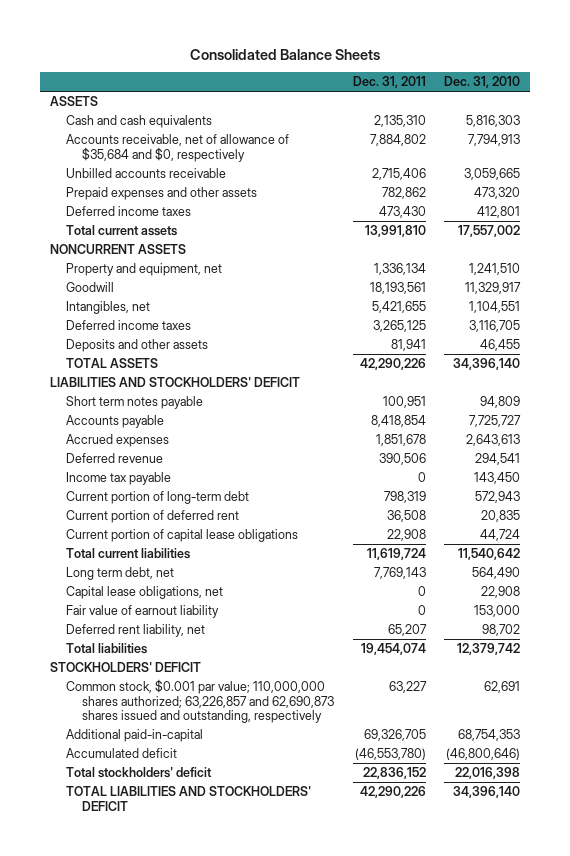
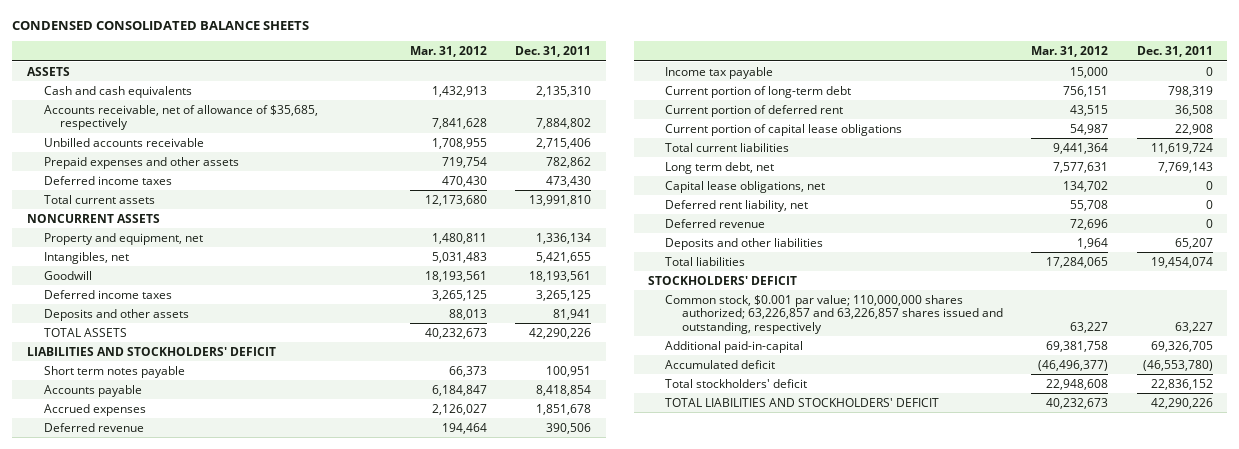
- Consolidated Balance Sheets
+ CONDENSED CONSOLIDATED BALANCE SHEETS
- | Dec. 31, 2011 | Dec. 31, 2010
+ | Mar. 31, 2012 | Dec. 31, 2011
- Accounts receivable, net of allowance of $35,684 and $0, respectively | 7,884,802 | 7,794,913
+ Accounts receivable, net of allowance of $35,685, respectively | 7,841,628 | 7,884,802
moved down: Goodwill | 18,193,561 | 18,193,561
- Fair value of earnout liability | 0 | 153,000
- Deferred rent liability, net | 65,207 | 98,702
+ Deferred rent liability, net | 55,708 | 0
+ Deferred revenue | 72,696 | 0
+ Deposits and other liabilities | 1,964 | 65,207
- Common stock, $0.001 par value; 110,000,000 shares authorized; 63,226,857 and 62,690,873 shares issued and outstanding, respectively | 63,227 | 62,691
+ Common stock, $0.001 par value; 110,000,000 shares authorized; 63,226,857 and 63,226,857 shares issued and outstanding, respectively | 63,227 | 63,227

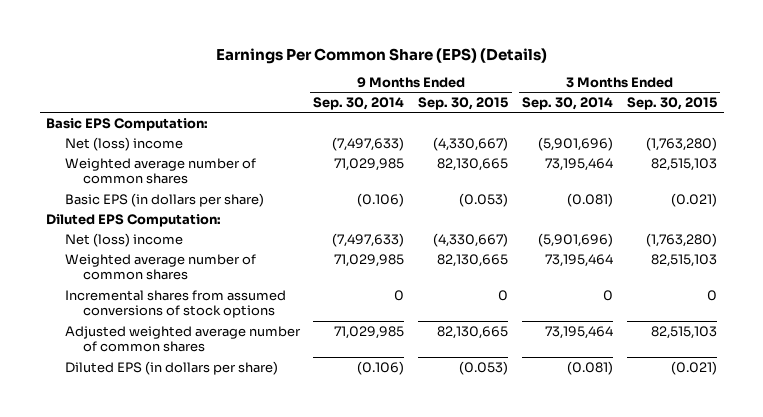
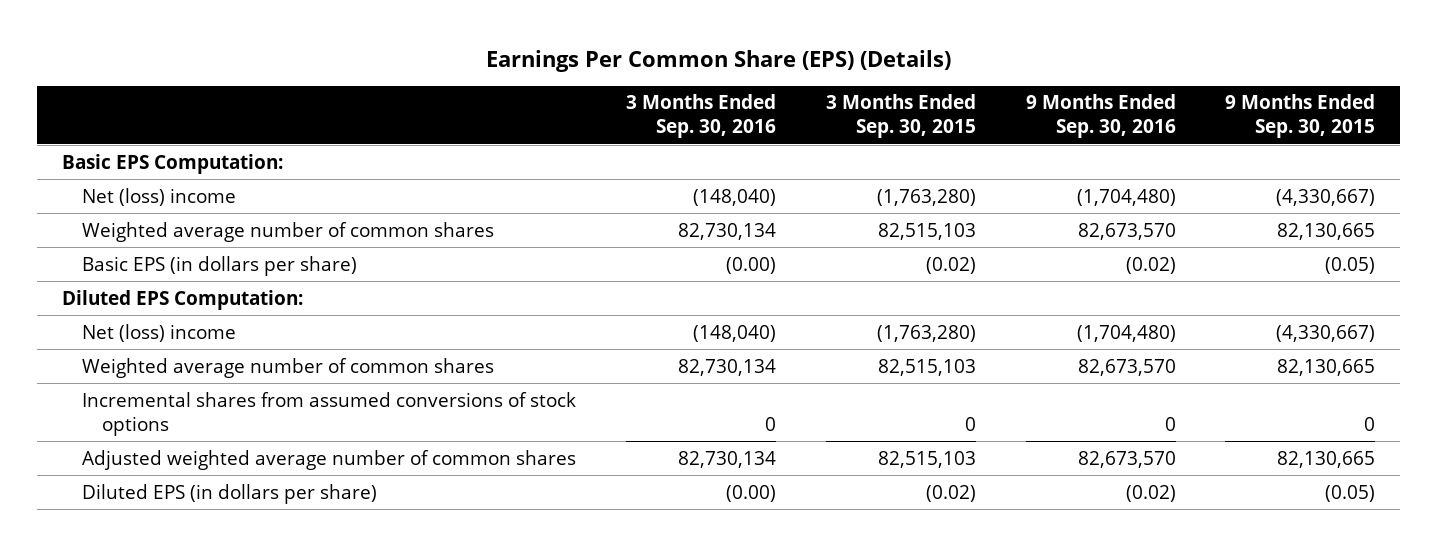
- | 9 Months Ended Sep. 30, 2014 | 9 Months Ended Sep. 30, 2015 | 3 Months Ended Sep. 30, 2014 | 3 Months Ended Sep. 30, 2015
+ | 3 Months Ended Sep. 30, 2016 | 3 Months Ended Sep. 30, 2015 | 9 Months Ended Sep. 30, 2016 | 9 Months Ended Sep. 30, 2015
- Basic EPS (in dollars per share) | (0.106) | (0.053) | (0.081) | (0.021)
+ Basic EPS (in dollars per share) | (0.00) | (0.02) | (0.02) | (0.05)
- Diluted EPS (in dollars per share) | (0.106) | (0.053) | (0.081) | (0.021)
+ Diluted EPS (in dollars per share) | (0.00) | (0.02) | (0.02) | (0.05)

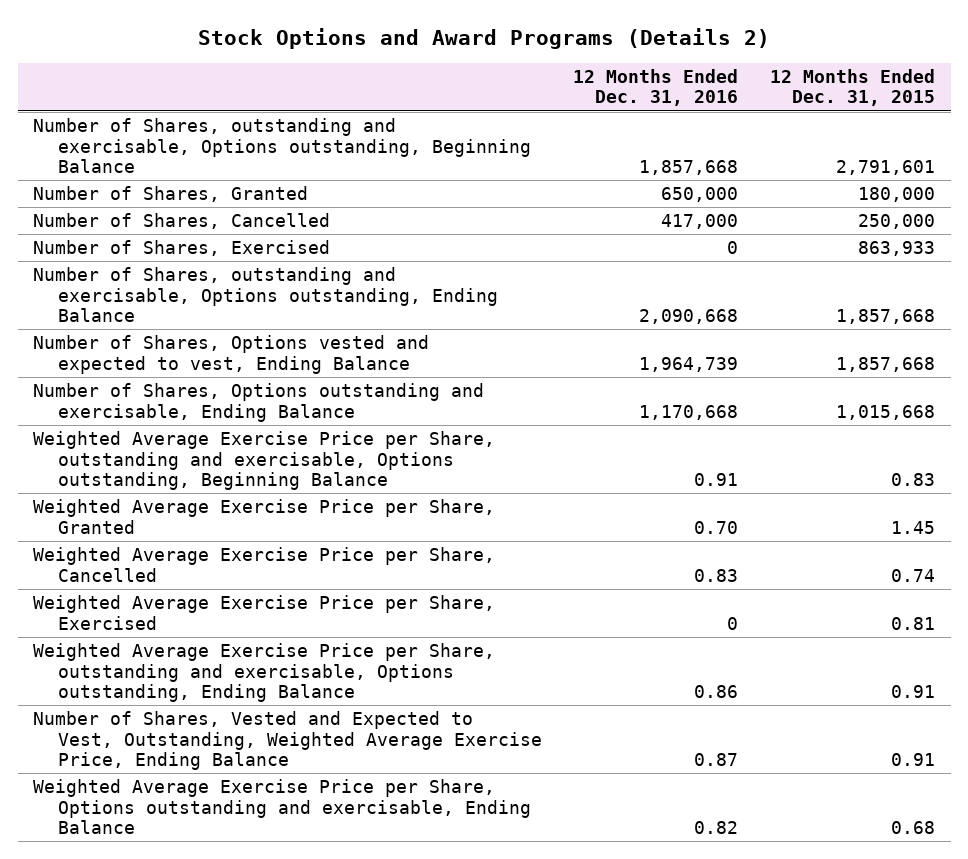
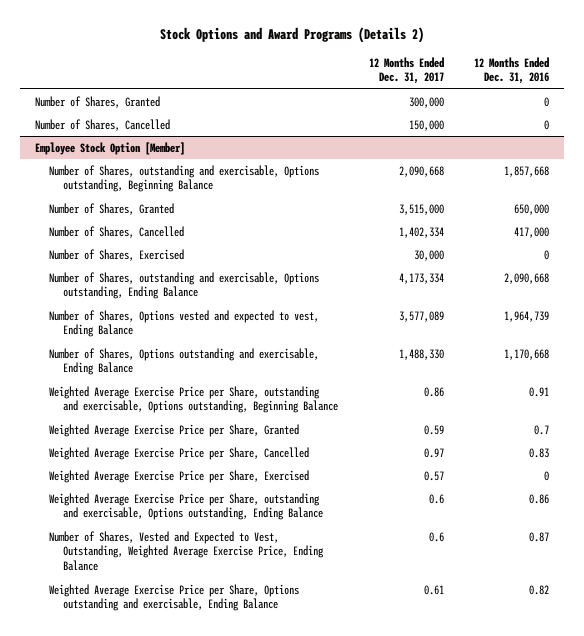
- | 12 Months Ended Dec. 31, 2016 | 12 Months Ended Dec. 31, 2015
+ | 12 Months Ended Dec. 31, 2017 | 12 Months Ended Dec. 31, 2016
+ Number of Shares, Granted | 300,000 | 0
+ Number of Shares, Cancelled | 150,000 | 0
+ Employee Stock Option [Member]
- Weighted Average Exercise Price per Share, Granted | 0.70 | 1.45
+ Weighted Average Exercise Price per Share, Granted | 0.59 | 0.7

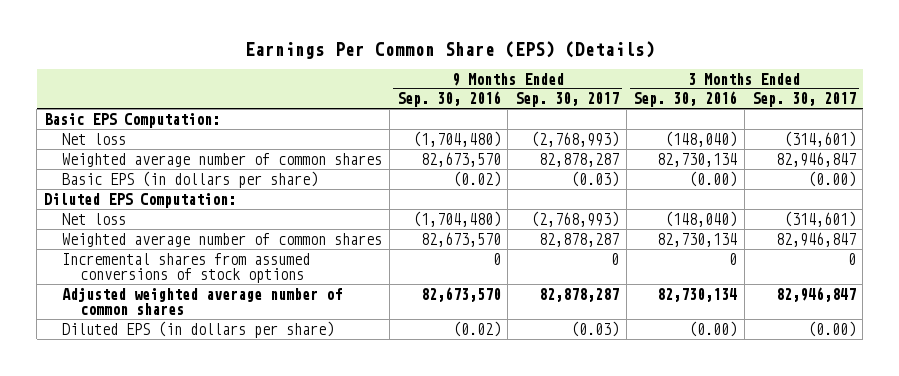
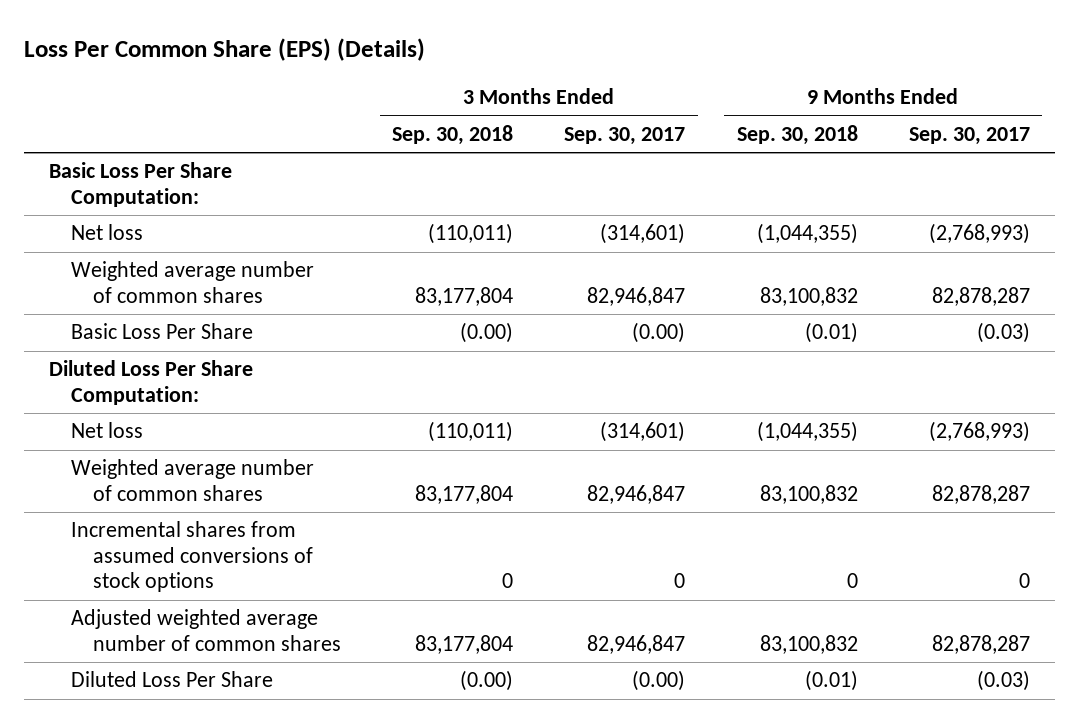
- Earnings Per Common Share (EPS) (Details)
+ Loss Per Common Share (EPS) (Details)
- | 9 Months Ended Sep. 30, 2016 | 9 Months Ended Sep. 30, 2017 | 3 Months Ended Sep. 30, 2016 | 3 Months Ended Sep. 30, 2017
+ | 3 Months Ended Sep. 30, 2018 | 3 Months Ended Sep. 30, 2017 | 9 Months Ended Sep. 30, 2018 | 9 Months Ended Sep. 30, 2017
- Basic EPS Computation:
+ Basic Loss Per Share Computation:
- Basic EPS (in dollars per share) | (0.02) | (0.03) | (0.00) | (0.00)
- Diluted EPS Computation:
+ Basic Loss Per Share | (0.00) | (0.00) | (0.01) | (0.03)
+ Diluted Loss Per Share Computation:
- Diluted EPS (in dollars per share) | (0.02) | (0.03) | (0.00) | (0.00)
+ Diluted Loss Per Share | (0.00) | (0.00) | (0.01) | (0.03)

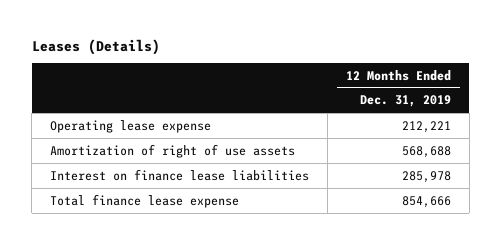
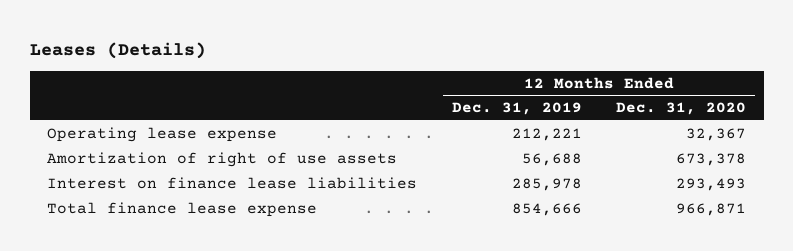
- | 12 Months Ended Dec. 31, 2019
+ | 12 Months Ended Dec. 31, 2019 | 12 Months Ended Dec. 31, 2020
- Amortization of right of use assets | 568,688
+ Amortization of right of use assets | 56,688 | 673,378

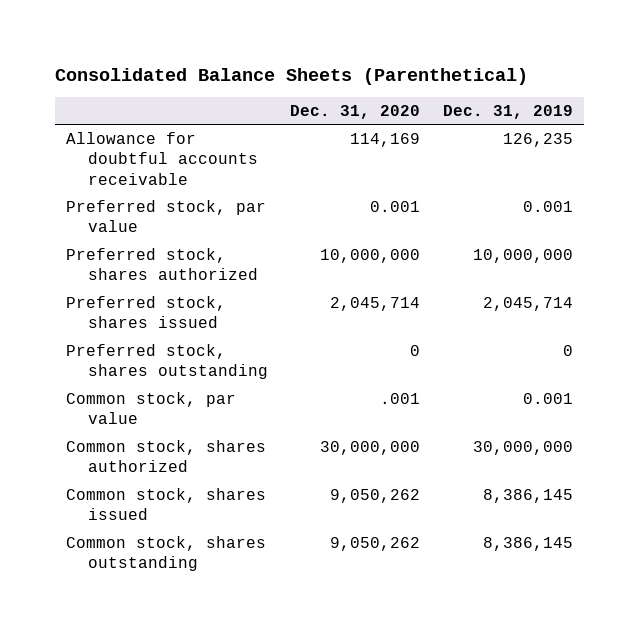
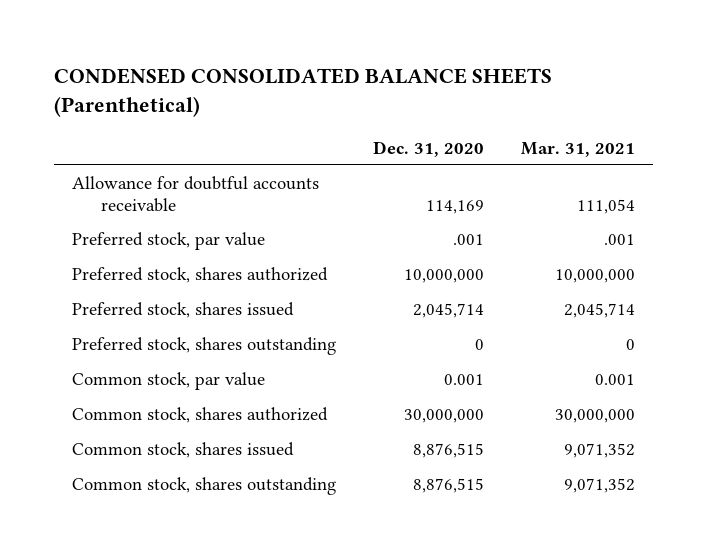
- Consolidated Balance Sheets (Parenthetical)
+ CONDENSED CONSOLIDATED BALANCE SHEETS (Parenthetical)
- | Dec. 31, 2020 | Dec. 31, 2019
+ | Dec. 31, 2020 | Mar. 31, 2021
- Preferred stock, par value | 0.001 | 0.001
+ Preferred stock, par value | .001 | .001
- Common stock, par value | .001 | 0.001
+ Common stock, par value | 0.001 | 0.001
- Common stock, shares issued | 9,050,262 | 8,386,145
- Common stock, shares outstanding | 9,050,262 | 8,386,145
+ Common stock, shares issued | 8,876,515 | 9,071,352
+ Common stock, shares outstanding | 8,876,515 | 9,071,352

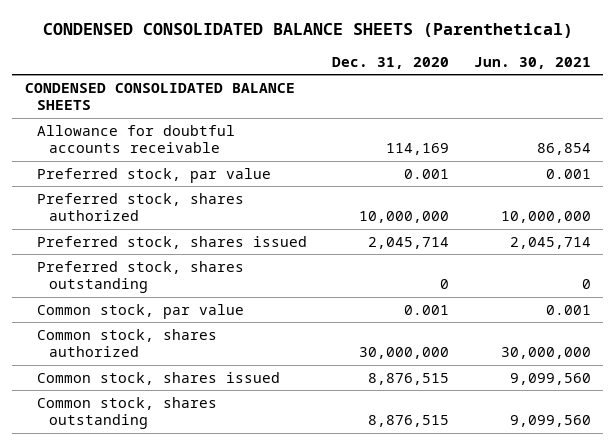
- | Dec. 31, 2020 | Mar. 31, 2021
+ | Dec. 31, 2020 | Jun. 30, 2021
+ CONDENSED CONSOLIDATED BALANCE SHEETS
- Preferred stock, par value | .001 | .001
+ Preferred stock, par value | 0.001 | 0.001

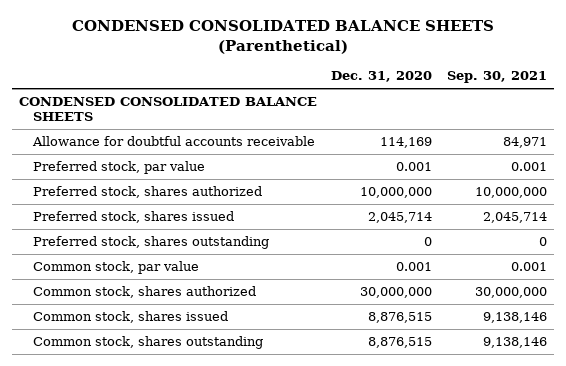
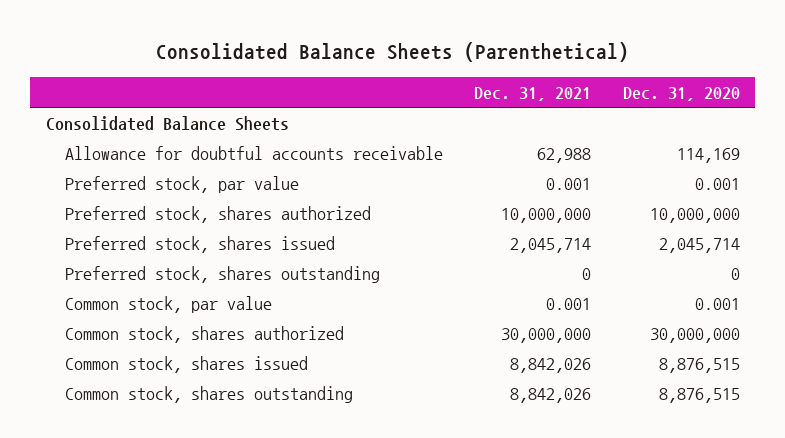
- CONDENSED CONSOLIDATED BALANCE SHEETS (Parenthetical)
+ Consolidated Balance Sheets (Parenthetical)
- | Dec. 31, 2020 | Sep. 30, 2021
+ | Dec. 31, 2021 | Dec. 31, 2020
- CONDENSED CONSOLIDATED BALANCE SHEETS
+ Consolidated Balance Sheets

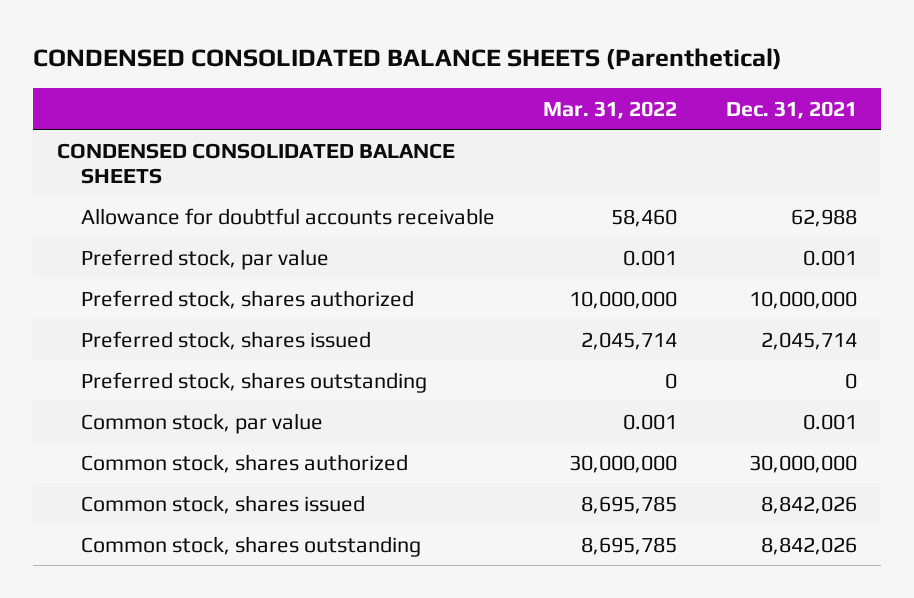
- Consolidated Balance Sheets (Parenthetical)
+ CONDENSED CONSOLIDATED BALANCE SHEETS (Parenthetical)
- | Dec. 31, 2021 | Dec. 31, 2020
+ | Mar. 31, 2022 | Dec. 31, 2021
- Consolidated Balance Sheets
+ CONDENSED CONSOLIDATED BALANCE SHEETS

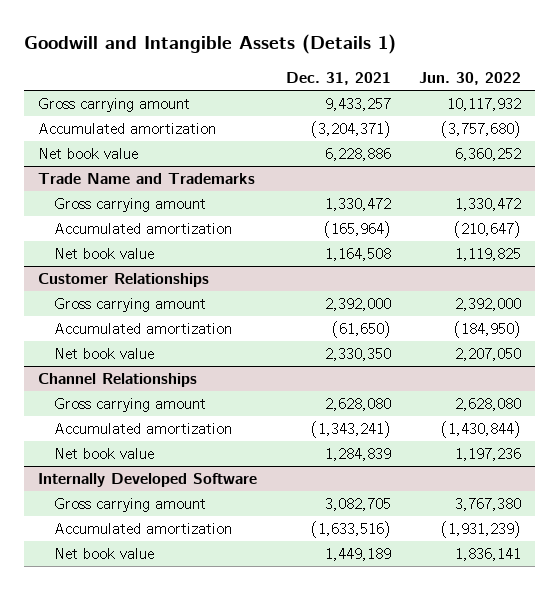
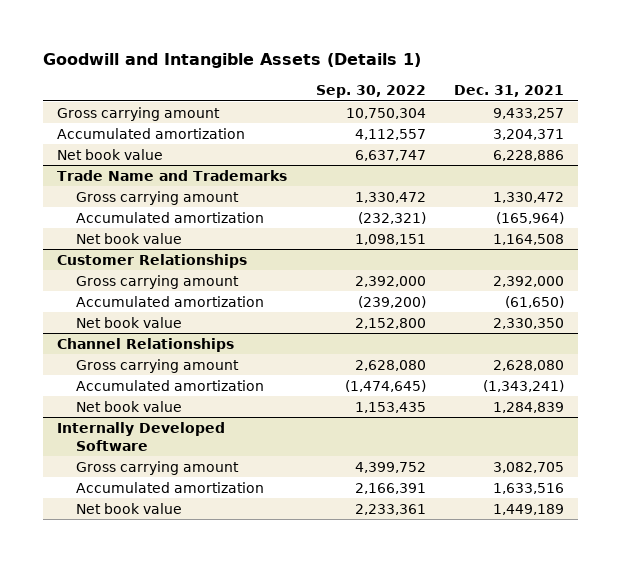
- | Dec. 31, 2021 | Jun. 30, 2022
+ | Sep. 30, 2022 | Dec. 31, 2021
- Accumulated amortization | (3,204,371) | (3,757,680)
+ Accumulated amortization | 4,112,557 | 3,204,371
@ Internally Developed Software
- Accumulated amortization | (1,633,516) | (1,931,239)
+ Accumulated amortization | 2,166,391 | 1,633,516

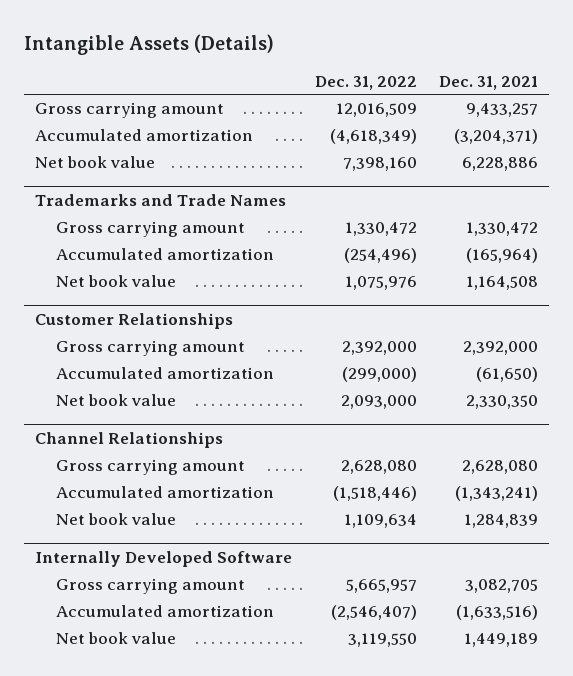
- Goodwill and Intangible Assets (Details 1)
+ Intangible Assets (Details)
- | Sep. 30, 2022 | Dec. 31, 2021
+ | Dec. 31, 2022 | Dec. 31, 2021
- Accumulated amortization | 4,112,557 | 3,204,371
+ Accumulated amortization | (4,618,349) | (3,204,371)
- Trade Name and Trademarks
+ Trademarks and Trade Names
@ Internally Developed Software
- Accumulated amortization | 2,166,391 | 1,633,516
+ Accumulated amortization | (2,546,407) | (1,633,516)

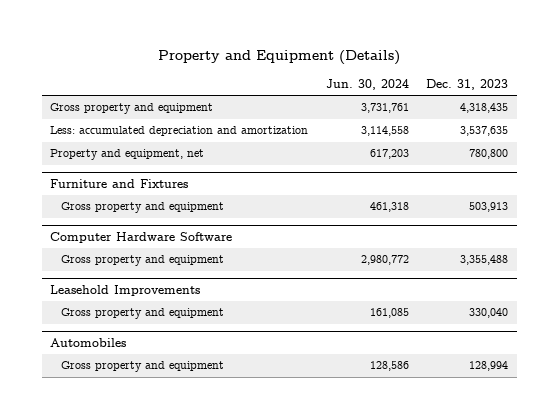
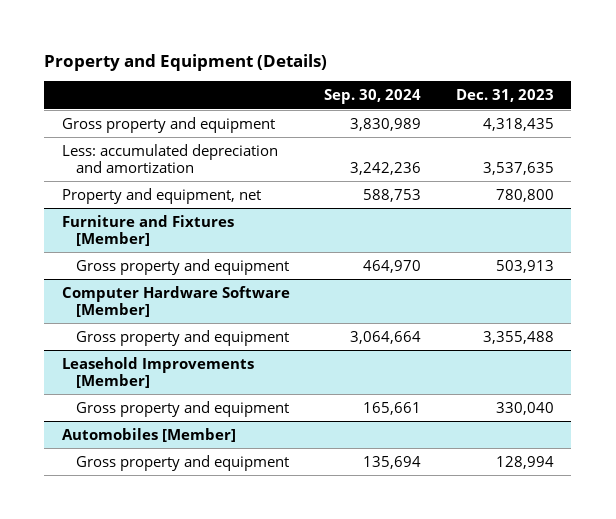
- | Jun. 30, 2024 | Dec. 31, 2023
+ | Sep. 30, 2024 | Dec. 31, 2023
- Furniture and Fixtures
+ Furniture and Fixtures [Member]
- Computer Hardware Software
+ Computer Hardware Software [Member]
- Leasehold Improvements
+ Leasehold Improvements [Member]
- Automobiles
+ Automobiles [Member]

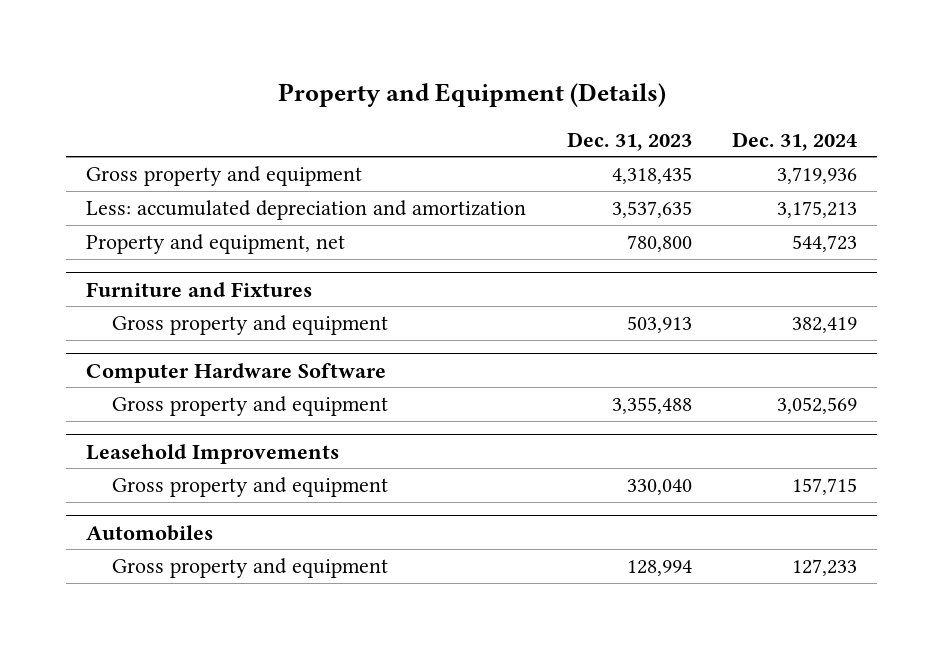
- | Sep. 30, 2024 | Dec. 31, 2023
+ | Dec. 31, 2023 | Dec. 31, 2024
- Furniture and Fixtures [Member]
+ Furniture and Fixtures
- Computer Hardware Software [Member]
+ Computer Hardware Software
- Leasehold Improvements [Member]
+ Leasehold Improvements
- Automobiles [Member]
+ Automobiles

